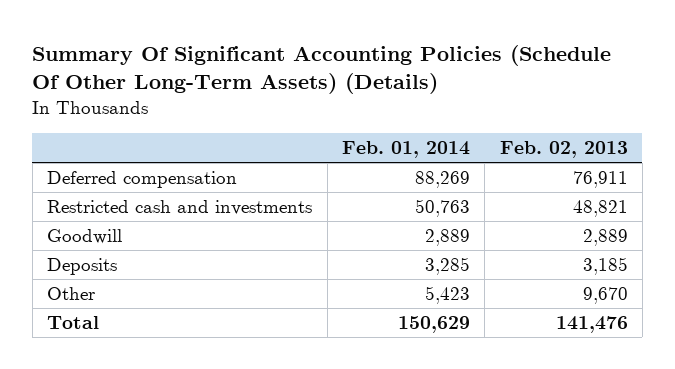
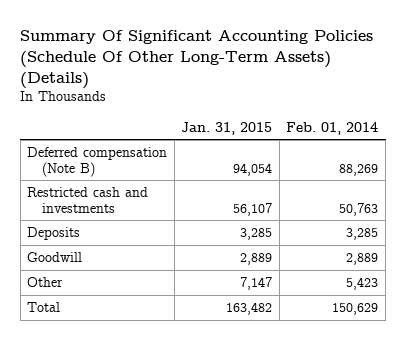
- | Feb. 01, 2014 | Feb. 02, 2013
+ | Jan. 31, 2015 | Feb. 01, 2014
- Deferred compensation | 88,269 | 76,911
+ Deferred compensation (Note B) | 94,054 | 88,269
moved down: Goodwill | 2,889 | 2,889

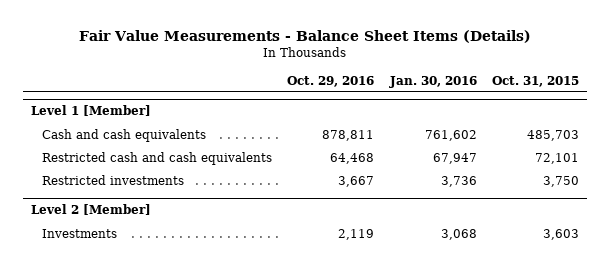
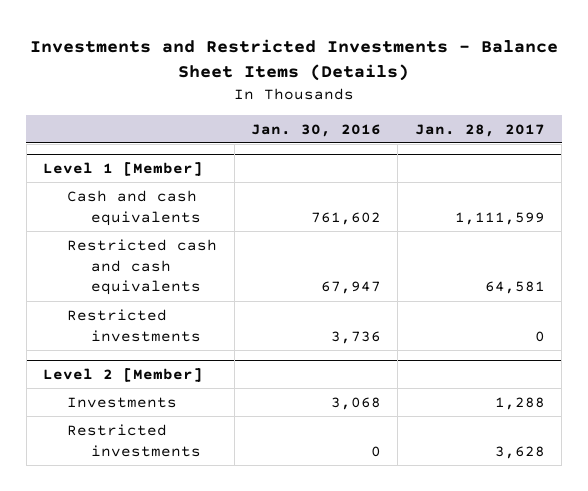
- Fair Value Measurements - Balance Sheet Items (Details)
+ Investments and Restricted Investments - Balance Sheet Items (Details)
- | Oct. 29, 2016 | Jan. 30, 2016 | Oct. 31, 2015
+ | Jan. 30, 2016 | Jan. 28, 2017
@ Level 2 [Member]
+ Restricted investments | 0 | 3,628

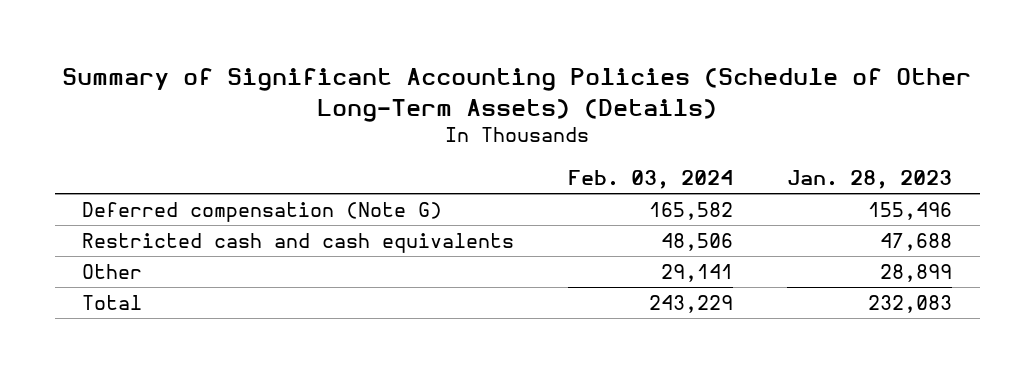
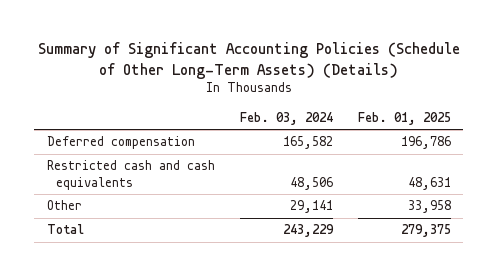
- | Feb. 03, 2024 | Jan. 28, 2023
+ | Feb. 03, 2024 | Feb. 01, 2025
- Deferred compensation (Note G) | 165,582 | 155,496
+ Deferred compensation | 165,582 | 196,786

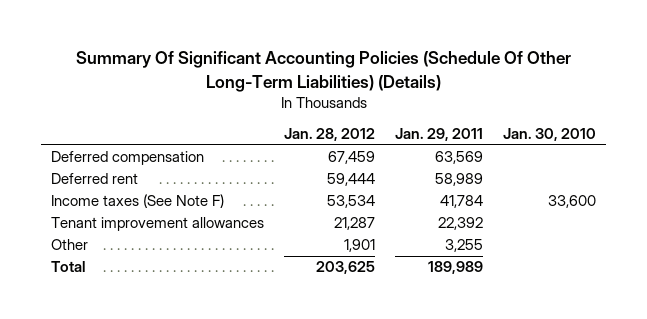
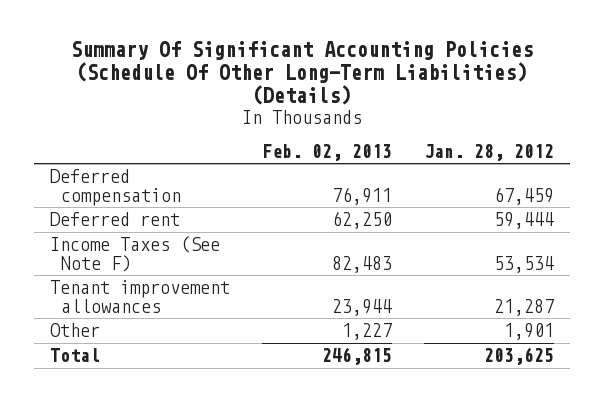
- | Jan. 28, 2012 | Jan. 29, 2011 | Jan. 30, 2010
+ | Feb. 02, 2013 | Jan. 28, 2012
- Income taxes (See Note F) | 53,534 | 41,784 | 33,600
+ Income Taxes (See Note F) | 82,483 | 53,534

